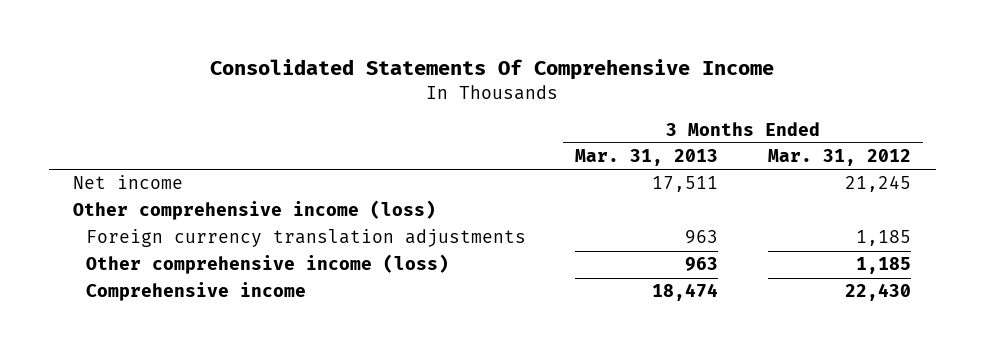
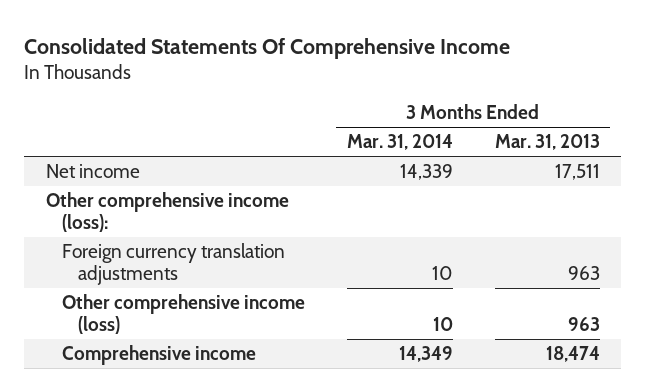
- | 3 Months Ended Mar. 31, 2013 | 3 Months Ended Mar. 31, 2012
+ | 3 Months Ended Mar. 31, 2014 | 3 Months Ended Mar. 31, 2013
- Other comprehensive income (loss)
+ Other comprehensive income (loss):

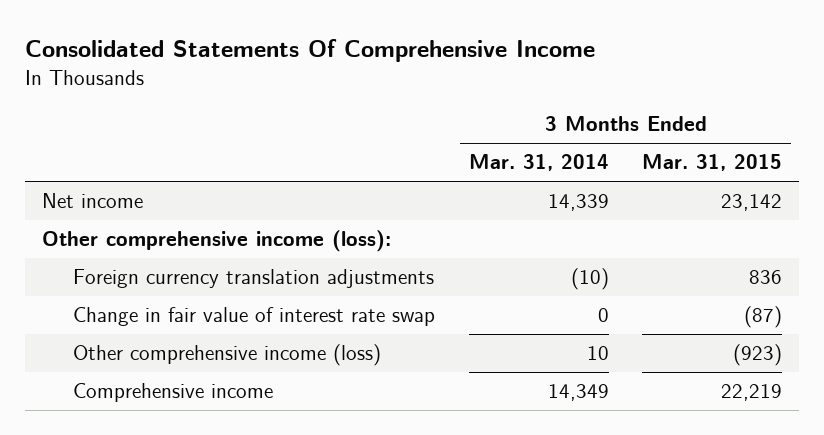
- | 3 Months Ended Mar. 31, 2014 | 3 Months Ended Mar. 31, 2013
+ | 3 Months Ended Mar. 31, 2014 | 3 Months Ended Mar. 31, 2015
- Foreign currency translation adjustments | 10 | 963
+ Foreign currency translation adjustments | (10) | 836
+ Change in fair value of interest rate swap | 0 | (87)

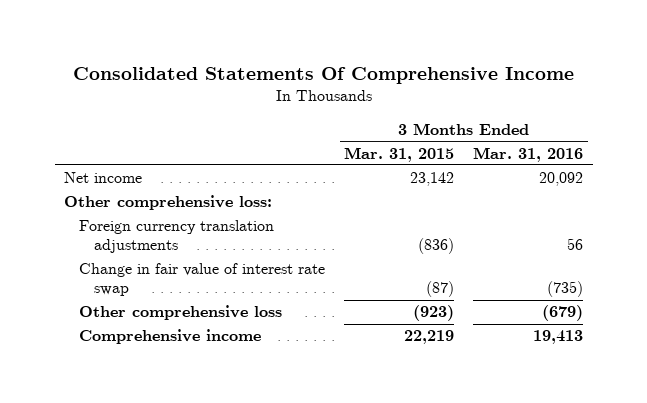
- | 3 Months Ended Mar. 31, 2014 | 3 Months Ended Mar. 31, 2015
+ | 3 Months Ended Mar. 31, 2015 | 3 Months Ended Mar. 31, 2016
- Other comprehensive income (loss):
- Foreign currency translation adjustments | (10) | 836
+ Other comprehensive loss:
+ Foreign currency translation adjustments | (836) | 56
- Other comprehensive income (loss) | 10 | (923)
+ Other comprehensive loss | (923) | (679)

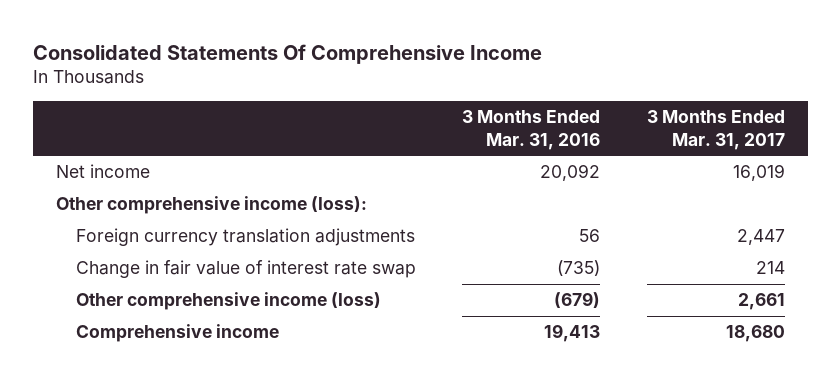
- | 3 Months Ended Mar. 31, 2015 | 3 Months Ended Mar. 31, 2016
+ | 3 Months Ended Mar. 31, 2016 | 3 Months Ended Mar. 31, 2017
- Other comprehensive loss:
+ Other comprehensive income (loss):
- Other comprehensive loss | (923) | (679)
+ Other comprehensive income (loss) | (679) | 2,661

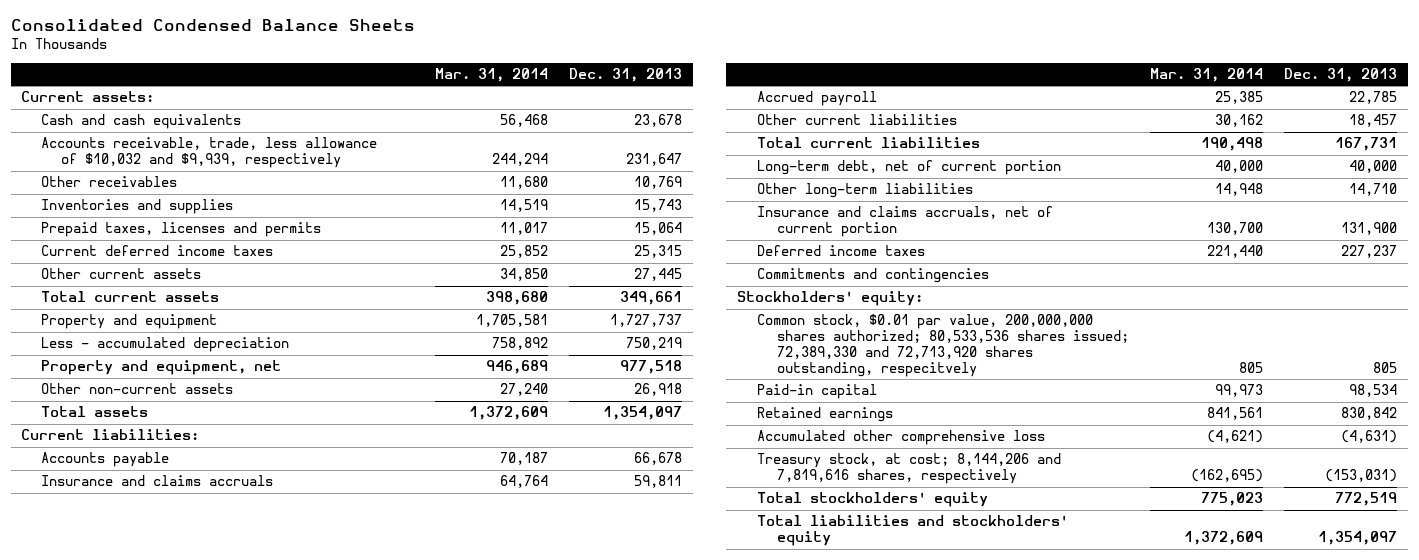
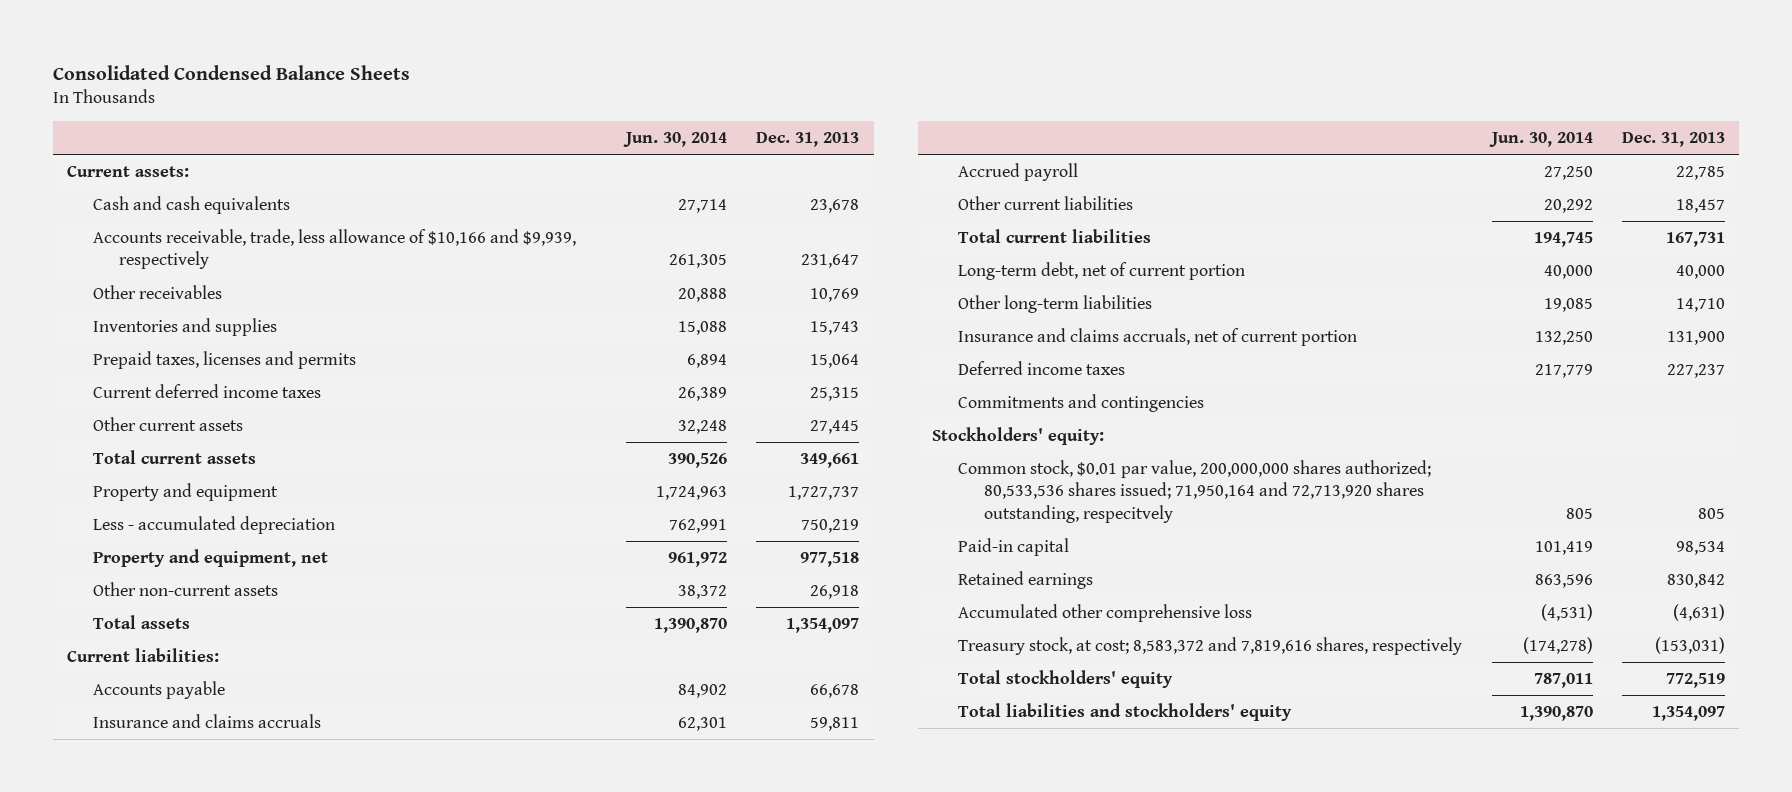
- | Mar. 31, 2014 | Dec. 31, 2013
+ | Jun. 30, 2014 | Dec. 31, 2013
- Accounts receivable, trade, less allowance of $10,032 and $9,939, respectively | 244,294 | 231,647
+ Accounts receivable, trade, less allowance of $10,166 and $9,939, respectively | 261,305 | 231,647
- Common stock, $0.01 par value, 200,000,000 shares authorized; 80,533,536 shares issued; 72,389,330 and 72,713,920 shares outstanding, respecitvely | 805 | 805
+ Common stock, $0.01 par value, 200,000,000 shares authorized; 80,533,536 shares issued; 71,950,164 and 72,713,920 shares outstanding, respecitvely | 805 | 805
- Treasury stock, at cost; 8,144,206 and 7,819,616 shares, respectively | (162,695) | (153,031)
+ Treasury stock, at cost; 8,583,372 and 7,819,616 shares, respectively | (174,278) | (153,031)

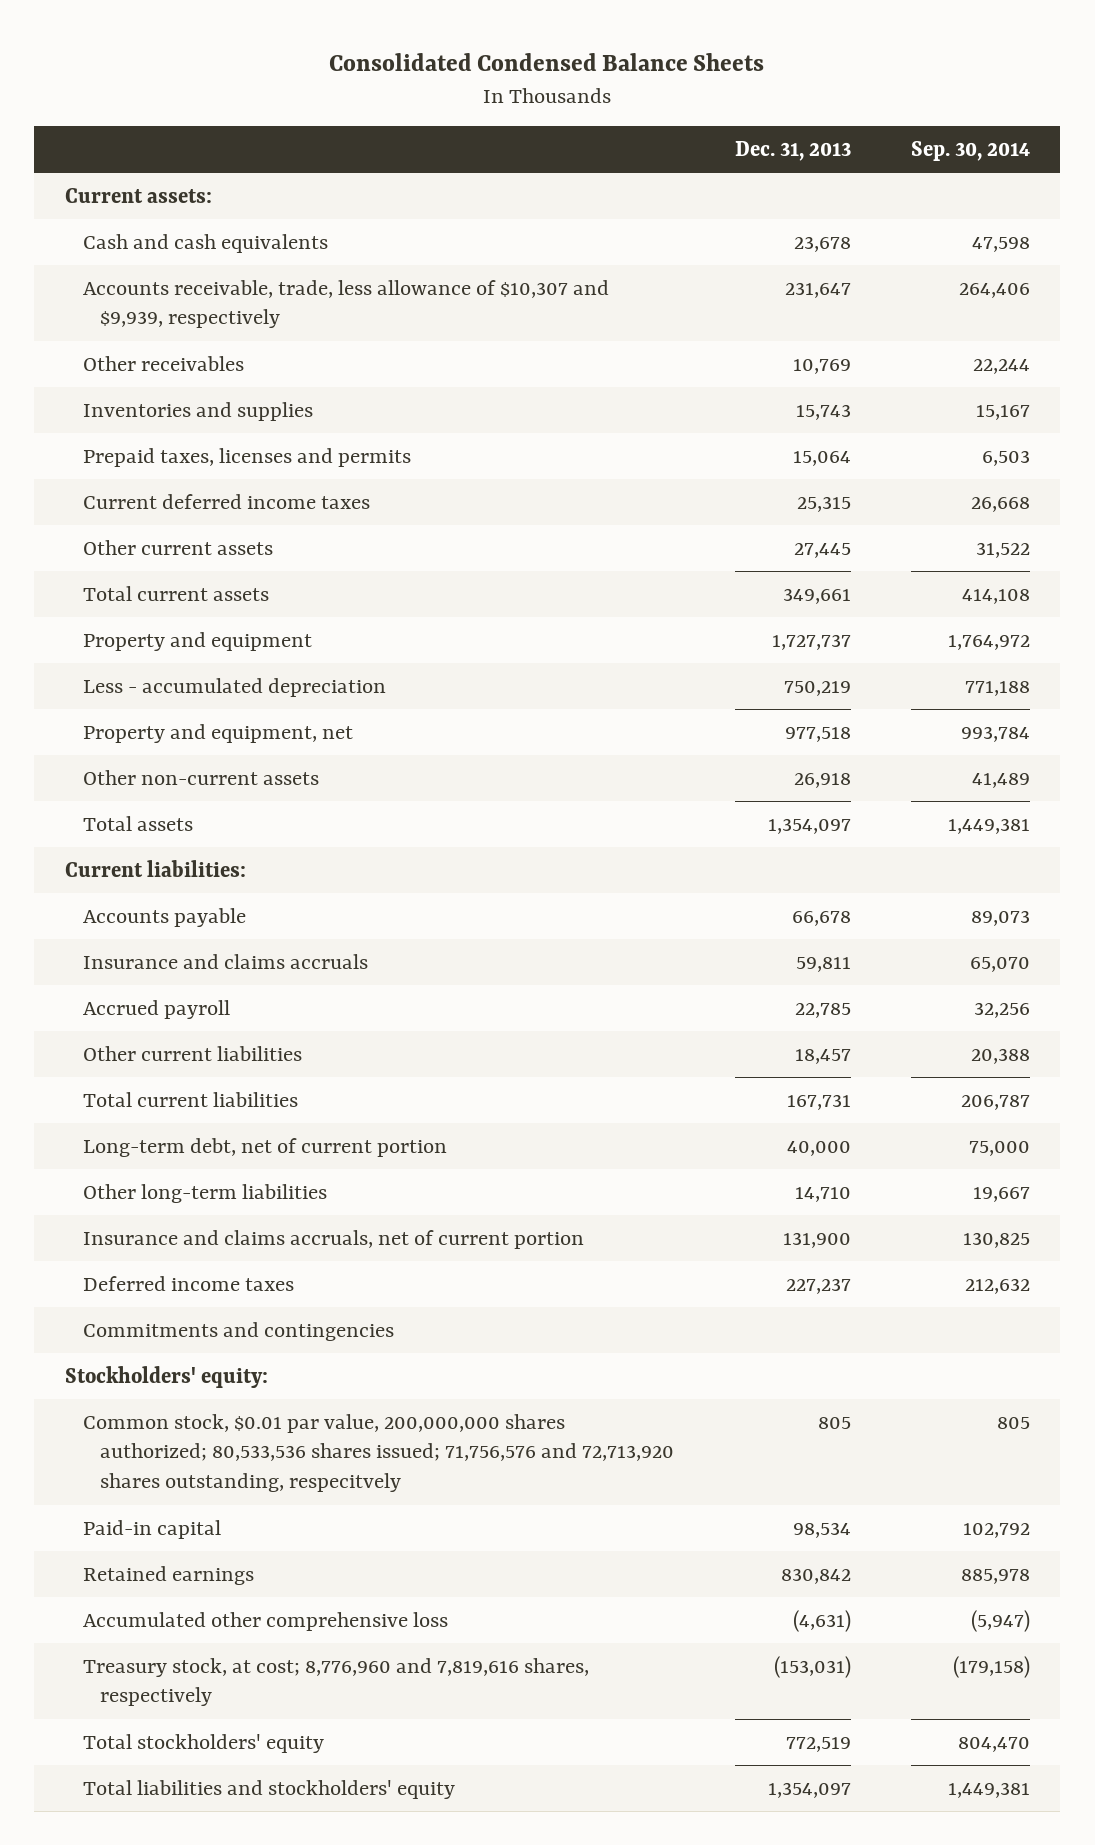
- | Jun. 30, 2014 | Dec. 31, 2013
+ | Dec. 31, 2013 | Sep. 30, 2014
- Accounts receivable, trade, less allowance of $10,166 and $9,939, respectively | 261,305 | 231,647
+ Accounts receivable, trade, less allowance of $10,307 and $9,939, respectively | 231,647 | 264,406
- Common stock, $0.01 par value, 200,000,000 shares authorized; 80,533,536 shares issued; 71,950,164 and 72,713,920 shares outstanding, respecitvely | 805 | 805
+ Common stock, $0.01 par value, 200,000,000 shares authorized; 80,533,536 shares issued; 71,756,576 and 72,713,920 shares outstanding, respecitvely | 805 | 805
- Treasury stock, at cost; 8,583,372 and 7,819,616 shares, respectively | (174,278) | (153,031)
+ Treasury stock, at cost; 8,776,960 and 7,819,616 shares, respectively | (153,031) | (179,158)

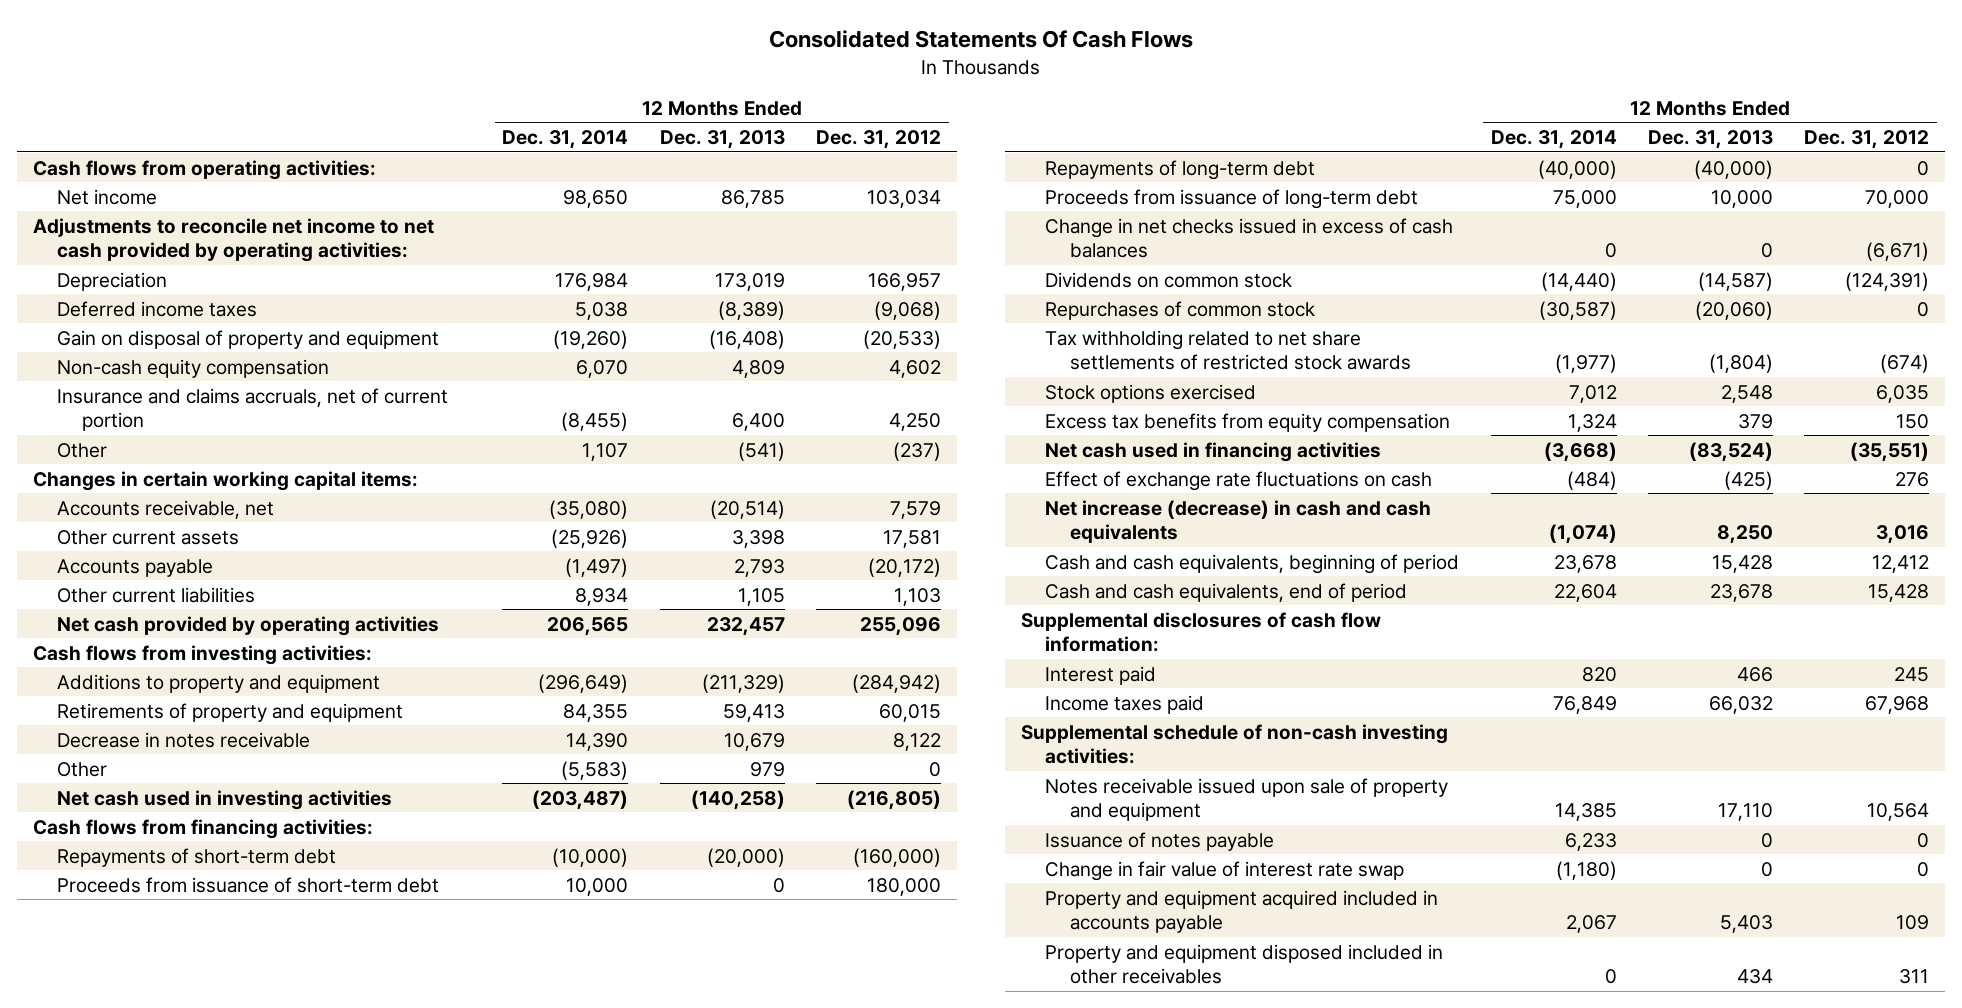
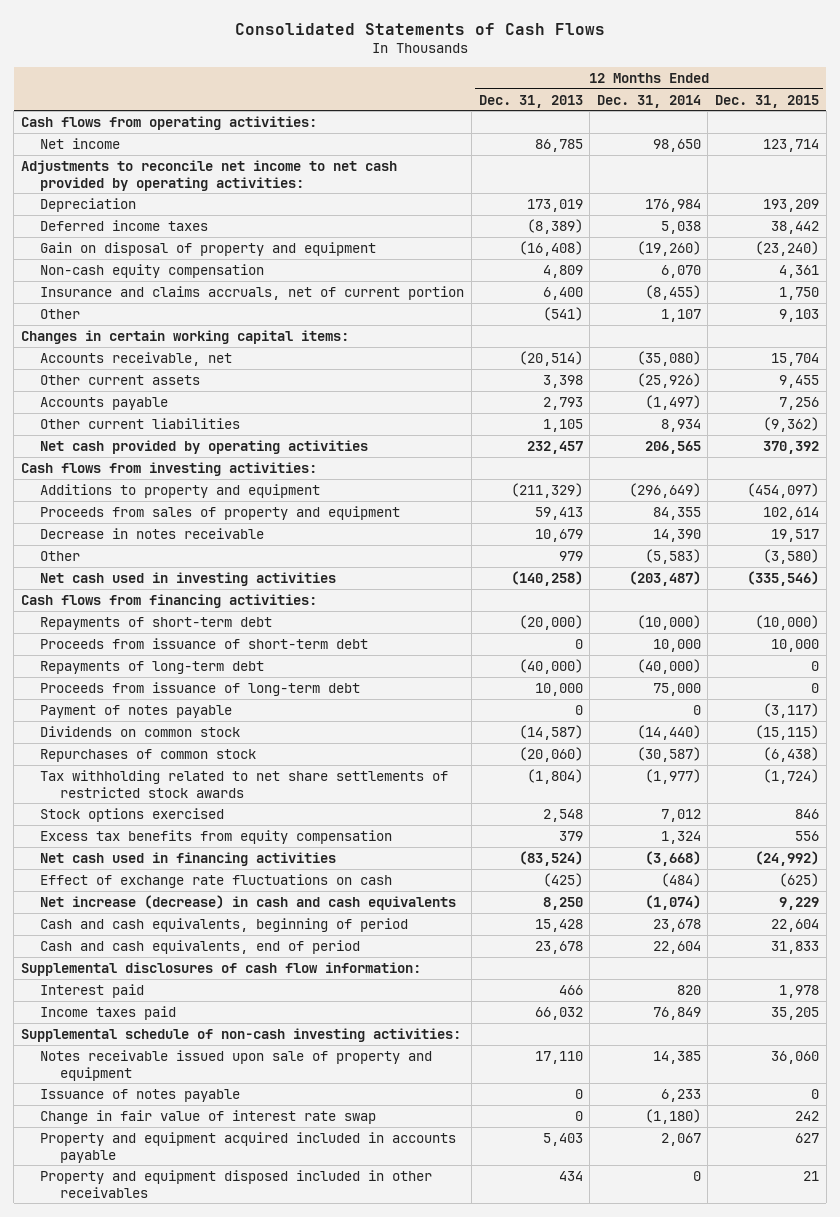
- Consolidated Statements Of Cash Flows
+ Consolidated Statements of Cash Flows
- | 12 Months Ended Dec. 31, 2014 | 12 Months Ended Dec. 31, 2013 | 12 Months Ended Dec. 31, 2012
+ | 12 Months Ended Dec. 31, 2013 | 12 Months Ended Dec. 31, 2014 | 12 Months Ended Dec. 31, 2015
- Retirements of property and equipment | 84,355 | 59,413 | 60,015
+ Proceeds from sales of property and equipment | 59,413 | 84,355 | 102,614
- Change in net checks issued in excess of cash balances | 0 | 0 | (6,671)
+ Payment of notes payable | 0 | 0 | (3,117)

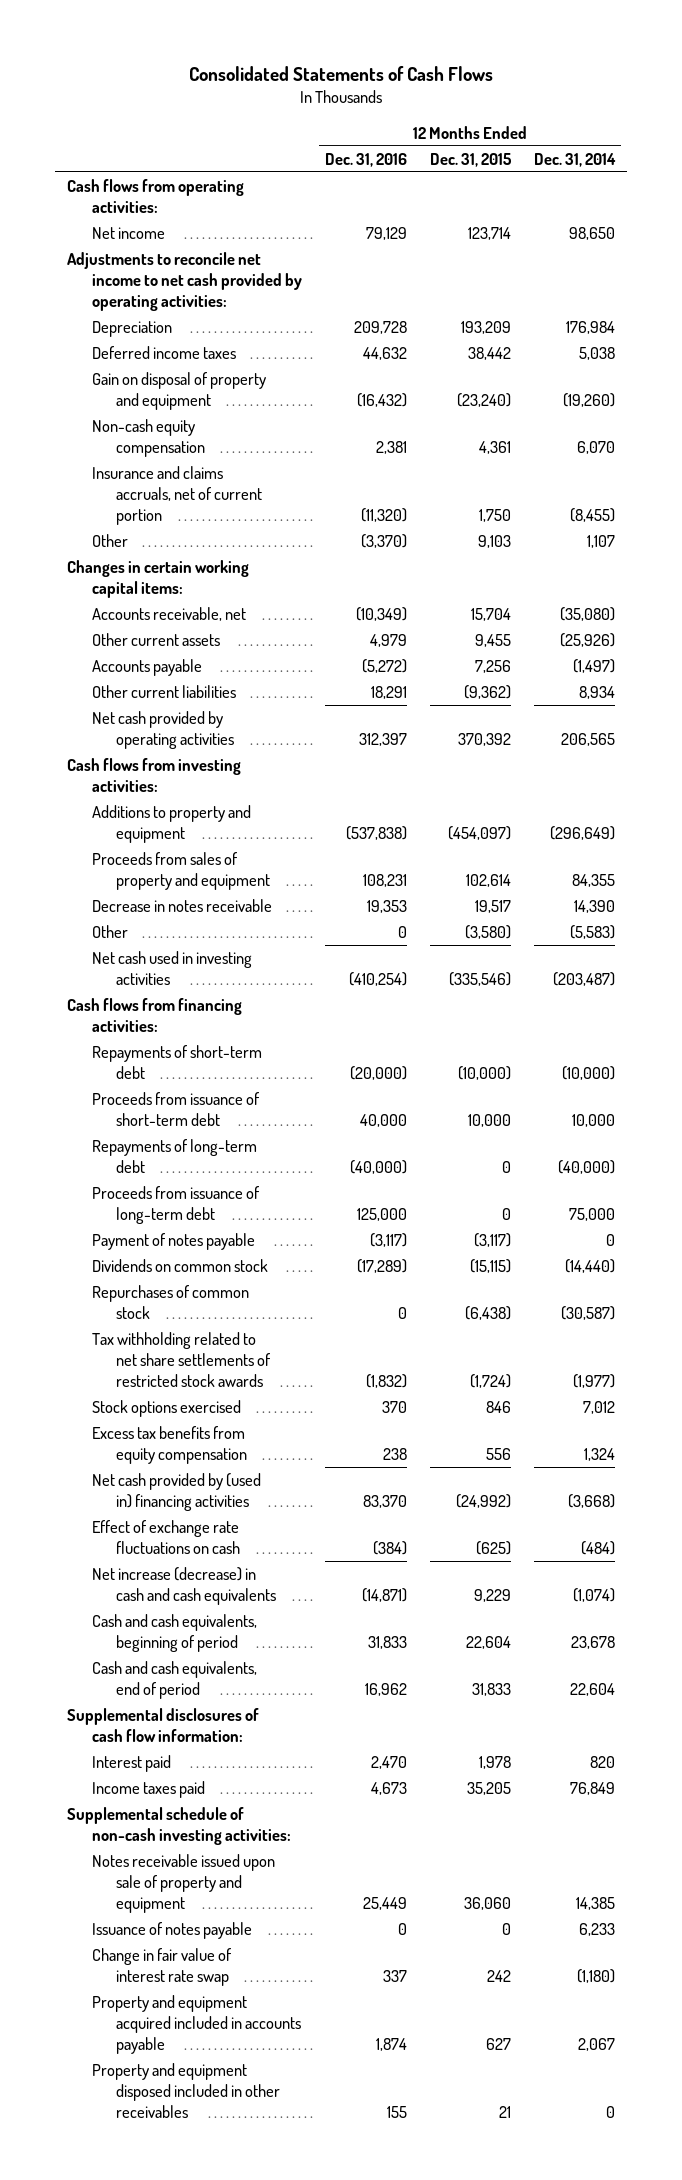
- | 12 Months Ended Dec. 31, 2013 | 12 Months Ended Dec. 31, 2014 | 12 Months Ended Dec. 31, 2015
+ | 12 Months Ended Dec. 31, 2016 | 12 Months Ended Dec. 31, 2015 | 12 Months Ended Dec. 31, 2014
- Net cash used in financing activities | (83,524) | (3,668) | (24,992)
+ Net cash provided by (used in) financing activities | 83,370 | (24,992) | (3,668)

